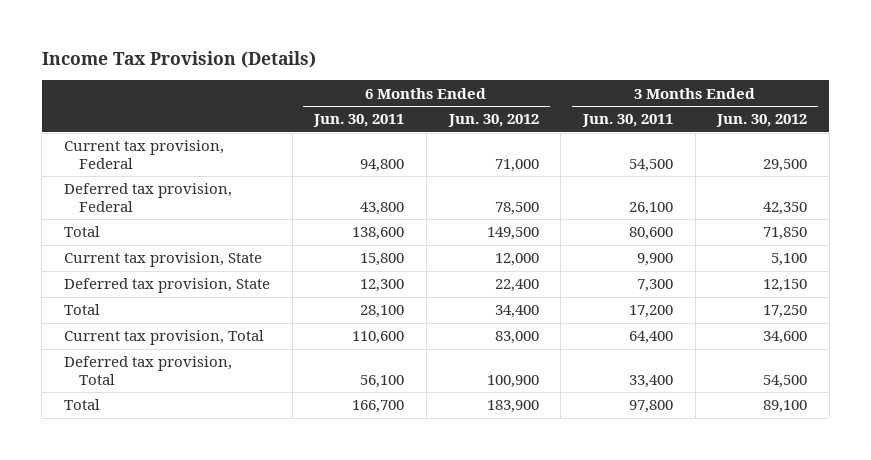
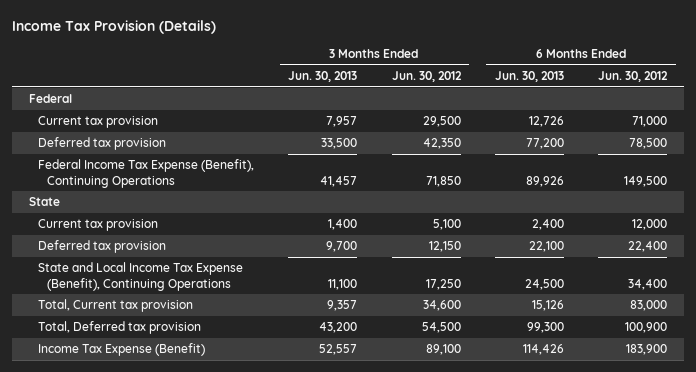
- | 6 Months Ended Jun. 30, 2011 | 6 Months Ended Jun. 30, 2012 | 3 Months Ended Jun. 30, 2011 | 3 Months Ended Jun. 30, 2012
+ | 3 Months Ended Jun. 30, 2013 | 3 Months Ended Jun. 30, 2012 | 6 Months Ended Jun. 30, 2013 | 6 Months Ended Jun. 30, 2012
- Current tax provision, Federal | 94,800 | 71,000 | 54,500 | 29,500
- Deferred tax provision, Federal | 43,800 | 78,500 | 26,100 | 42,350
- Total | 138,600 | 149,500 | 80,600 | 71,850
- Current tax provision, State | 15,800 | 12,000 | 9,900 | 5,100
- Deferred tax provision, State | 12,300 | 22,400 | 7,300 | 12,150
- Total | 28,100 | 34,400 | 17,200 | 17,250
- Current tax provision, Total | 110,600 | 83,000 | 64,400 | 34,600
- Deferred tax provision, Total | 56,100 | 100,900 | 33,400 | 54,500
- Total | 166,700 | 183,900 | 97,800 | 89,100
+ Federal
+ Current tax provision | 7,957 | 29,500 | 12,726 | 71,000
+ Deferred tax provision | 33,500 | 42,350 | 77,200 | 78,500
+ Federal Income Tax Expense (Benefit), Continuing Operations | 41,457 | 71,850 | 89,926 | 149,500
+ State
+ Current tax provision | 1,400 | 5,100 | 2,400 | 12,000
+ Deferred tax provision | 9,700 | 12,150 | 22,100 | 22,400
+ State and Local Income Tax Expense (Benefit), Continuing Operations | 11,100 | 17,250 | 24,500 | 34,400
+ Total, Current tax provision | 9,357 | 34,600 | 15,126 | 83,000
+ Total, Deferred tax provision | 43,200 | 54,500 | 99,300 | 100,900
+ Income Tax Expense (Benefit) | 52,557 | 89,100 | 114,426 | 183,900

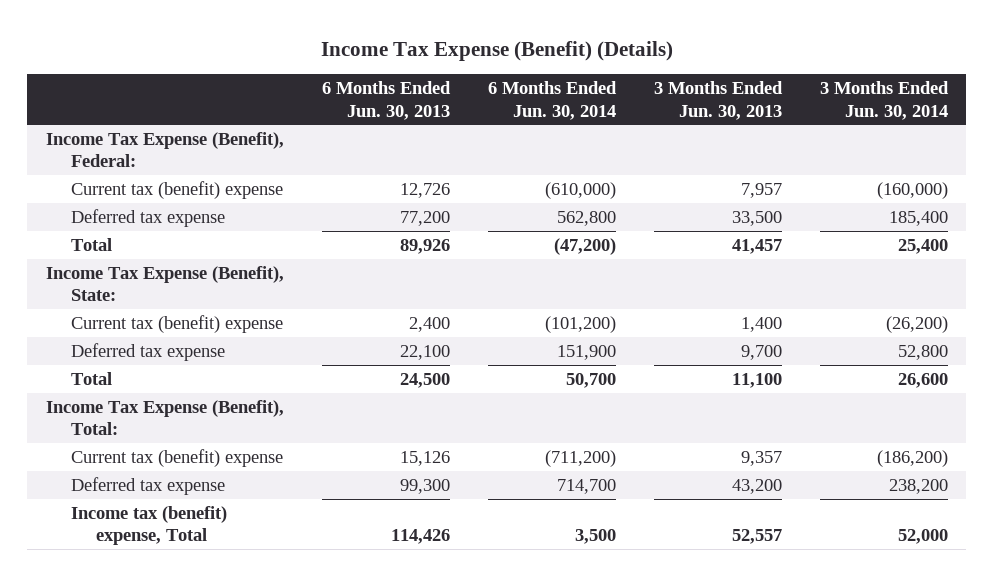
- Income Tax Provision (Details)
+ Income Tax Expense (Benefit) (Details)
- | 3 Months Ended Jun. 30, 2013 | 3 Months Ended Jun. 30, 2012 | 6 Months Ended Jun. 30, 2013 | 6 Months Ended Jun. 30, 2012
+ | 6 Months Ended Jun. 30, 2013 | 6 Months Ended Jun. 30, 2014 | 3 Months Ended Jun. 30, 2013 | 3 Months Ended Jun. 30, 2014
- Federal
- Current tax provision | 7,957 | 29,500 | 12,726 | 71,000
- Deferred tax provision | 33,500 | 42,350 | 77,200 | 78,500
- Federal Income Tax Expense (Benefit), Continuing Operations | 41,457 | 71,850 | 89,926 | 149,500
- State
- Current tax provision | 1,400 | 5,100 | 2,400 | 12,000
- Deferred tax provision | 9,700 | 12,150 | 22,100 | 22,400
- State and Local Income Tax Expense (Benefit), Continuing Operations | 11,100 | 17,250 | 24,500 | 34,400
- Total, Current tax provision | 9,357 | 34,600 | 15,126 | 83,000
- Total, Deferred tax provision | 43,200 | 54,500 | 99,300 | 100,900
- Income Tax Expense (Benefit) | 52,557 | 89,100 | 114,426 | 183,900
+ Income Tax Expense (Benefit), Federal:
+ Current tax (benefit) expense | 12,726 | (610,000) | 7,957 | (160,000)
+ Deferred tax expense | 77,200 | 562,800 | 33,500 | 185,400
+ Total | 89,926 | (47,200) | 41,457 | 25,400
+ Income Tax Expense (Benefit), State:
+ Current tax (benefit) expense | 2,400 | (101,200) | 1,400 | (26,200)
+ Deferred tax expense | 22,100 | 151,900 | 9,700 | 52,800
+ Total | 24,500 | 50,700 | 11,100 | 26,600
+ Income Tax Expense (Benefit), Total:
+ Current tax (benefit) expense | 15,126 | (711,200) | 9,357 | (186,200)
+ Deferred tax expense | 99,300 | 714,700 | 43,200 | 238,200
+ Income tax (benefit) expense, Total | 114,426 | 3,500 | 52,557 | 52,000

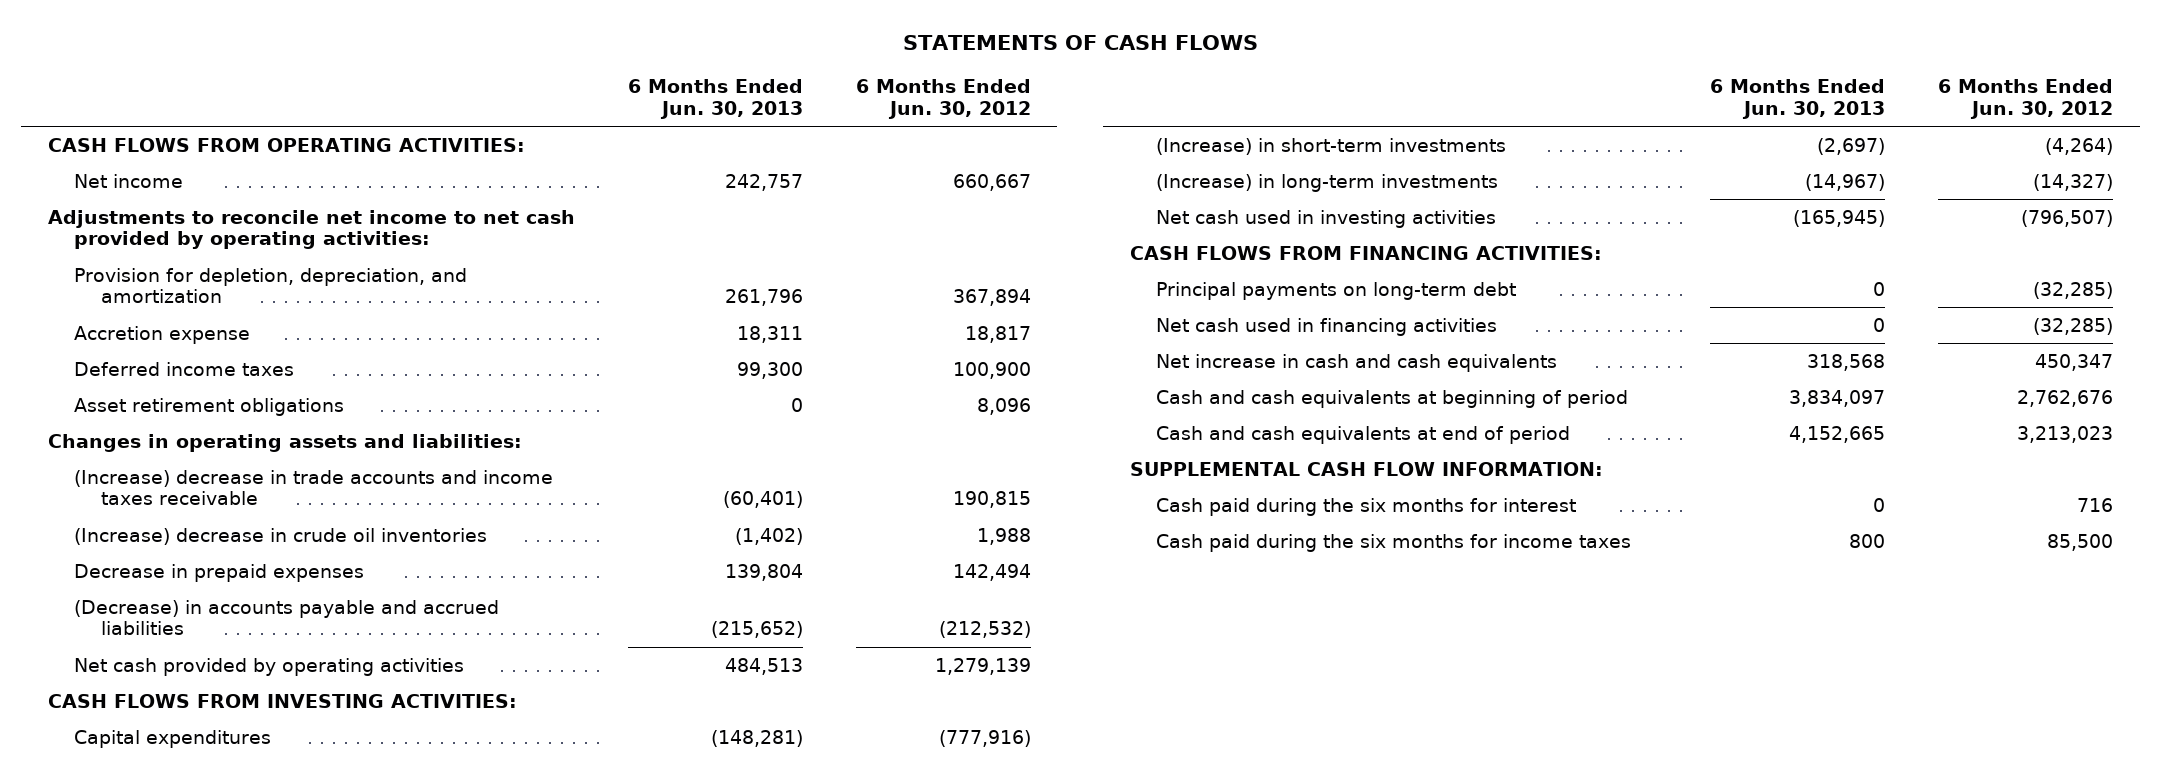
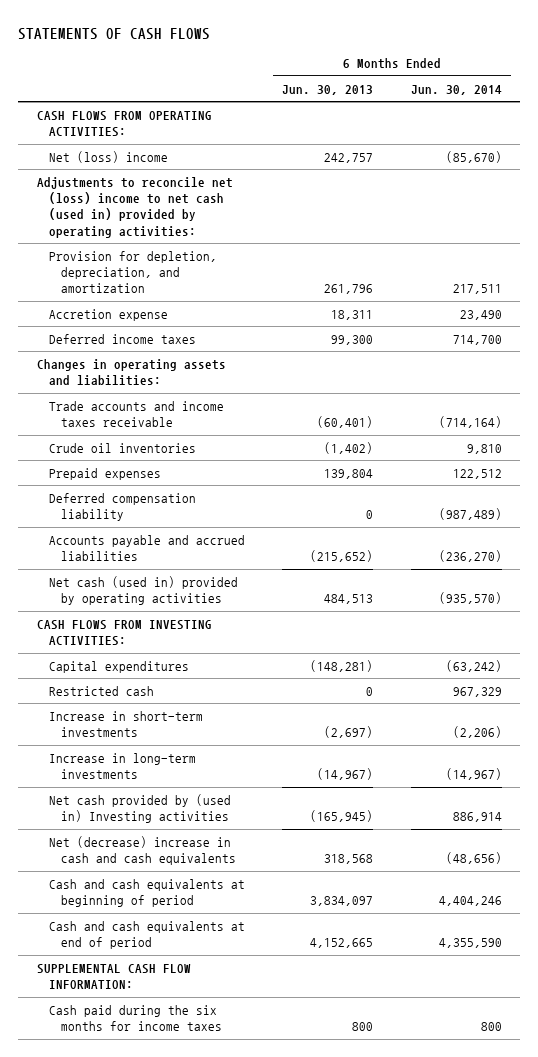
- | 6 Months Ended Jun. 30, 2013 | 6 Months Ended Jun. 30, 2012
+ | 6 Months Ended Jun. 30, 2013 | 6 Months Ended Jun. 30, 2014
- Net income | 242,757 | 660,667
- Adjustments to reconcile net income to net cash provided by operating activities:
+ Net (loss) income | 242,757 | (85,670)
+ Adjustments to reconcile net (loss) income to net cash (used in) provided by operating activities:
- Asset retirement obligations | 0 | 8,096
- (Increase) decrease in trade accounts and income taxes receivable | (60,401) | 190,815
- (Increase) decrease in crude oil inventories | (1,402) | 1,988
- Decrease in prepaid expenses | 139,804 | 142,494
- (Decrease) in accounts payable and accrued liabilities | (215,652) | (212,532)
- Net cash provided by operating activities | 484,513 | 1,279,139
+ Trade accounts and income taxes receivable | (60,401) | (714,164)
+ Crude oil inventories | (1,402) | 9,810
+ Prepaid expenses | 139,804 | 122,512
+ Deferred compensation liability | 0 | (987,489)
+ Accounts payable and accrued liabilities | (215,652) | (236,270)
+ Net cash (used in) provided by operating activities | 484,513 | (935,570)
- (Increase) in short-term investments | (2,697) | (4,264)
- (Increase) in long-term investments | (14,967) | (14,327)
- Net cash used in investing activities | (165,945) | (796,507)
- CASH FLOWS FROM FINANCING ACTIVITIES:
- Principal payments on long-term debt | 0 | (32,285)
- Net cash used in financing activities | 0 | (32,285)
- Net increase in cash and cash equivalents | 318,568 | 450,347
+ Restricted cash | 0 | 967,329
+ Increase in short-term investments | (2,697) | (2,206)
+ Increase in long-term investments | (14,967) | (14,967)
+ Net cash provided by (used in) Investing activities | (165,945) | 886,914
+ Net (decrease) increase in cash and cash equivalents | 318,568 | (48,656)
- Cash paid during the six months for interest | 0 | 716

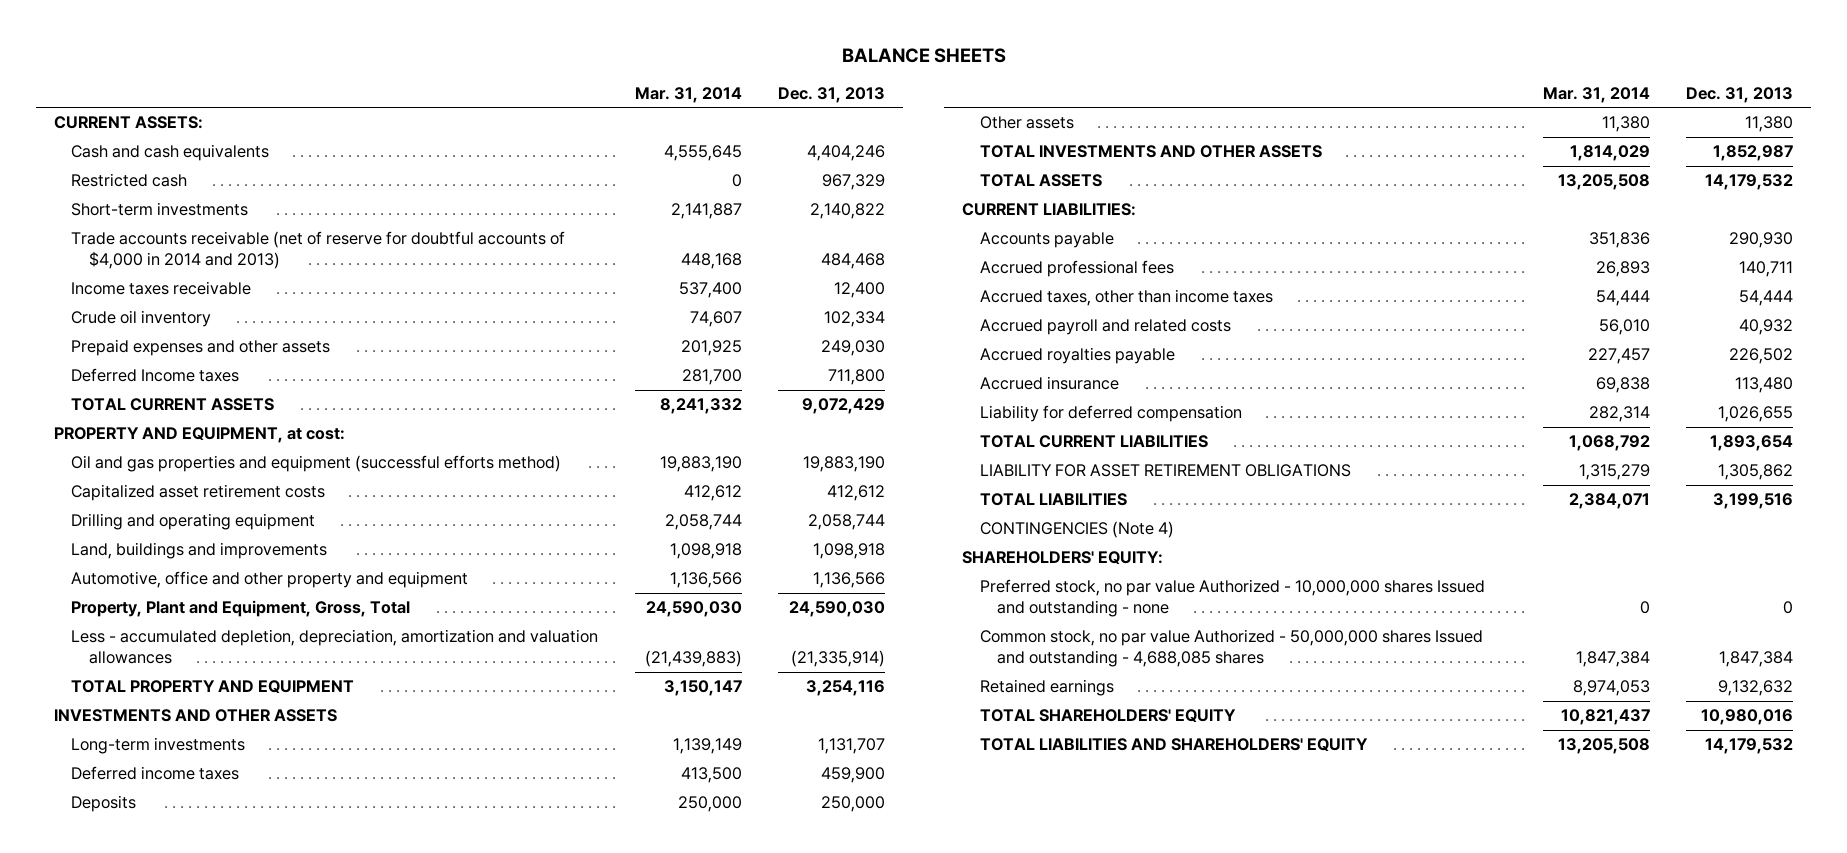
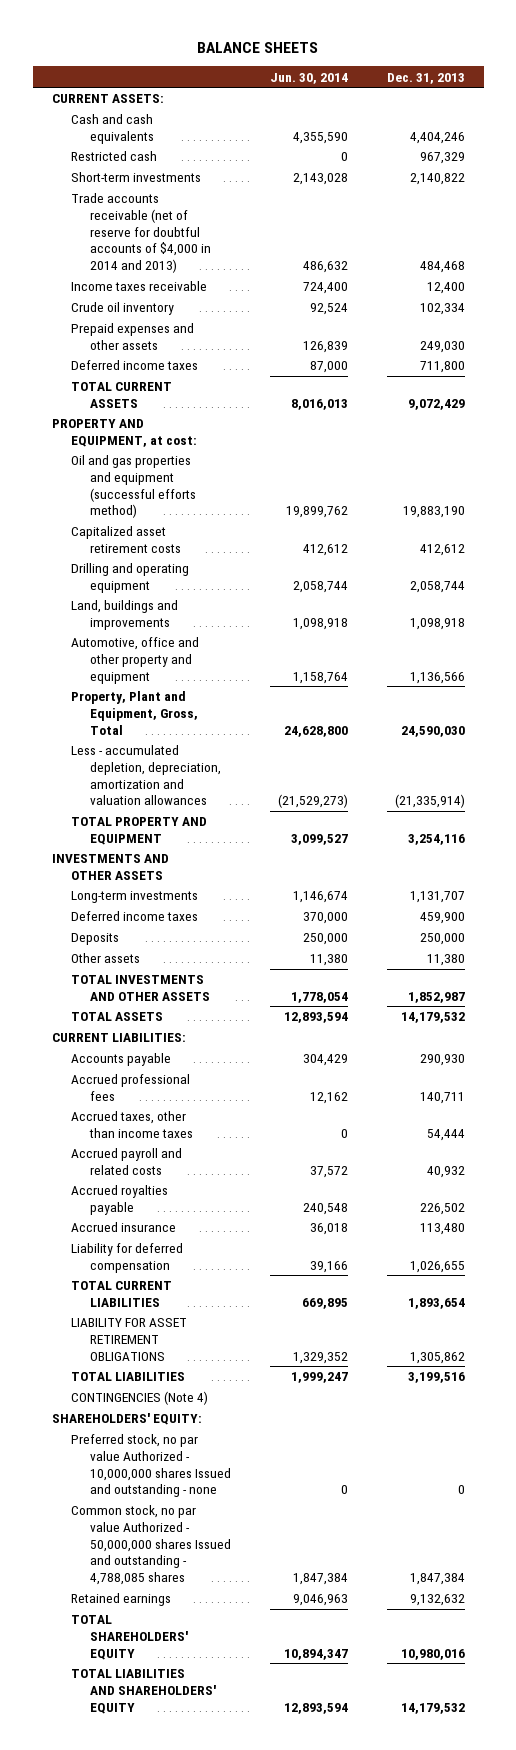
- | Mar. 31, 2014 | Dec. 31, 2013
+ | Jun. 30, 2014 | Dec. 31, 2013
- Deferred Income taxes | 281,700 | 711,800
+ Deferred income taxes | 87,000 | 711,800
- Common stock, no par value Authorized - 50,000,000 shares Issued and outstanding - 4,688,085 shares | 1,847,384 | 1,847,384
+ Common stock, no par value Authorized - 50,000,000 shares Issued and outstanding - 4,788,085 shares | 1,847,384 | 1,847,384

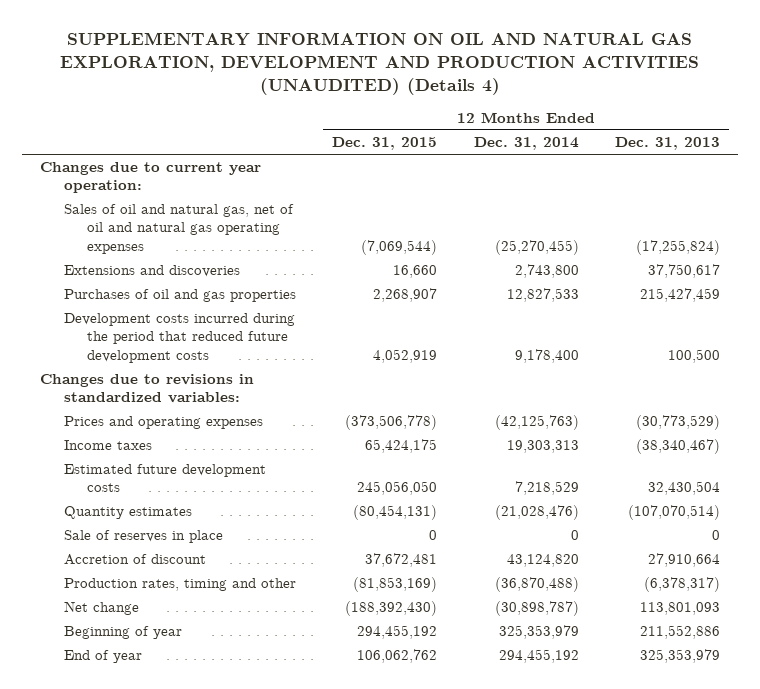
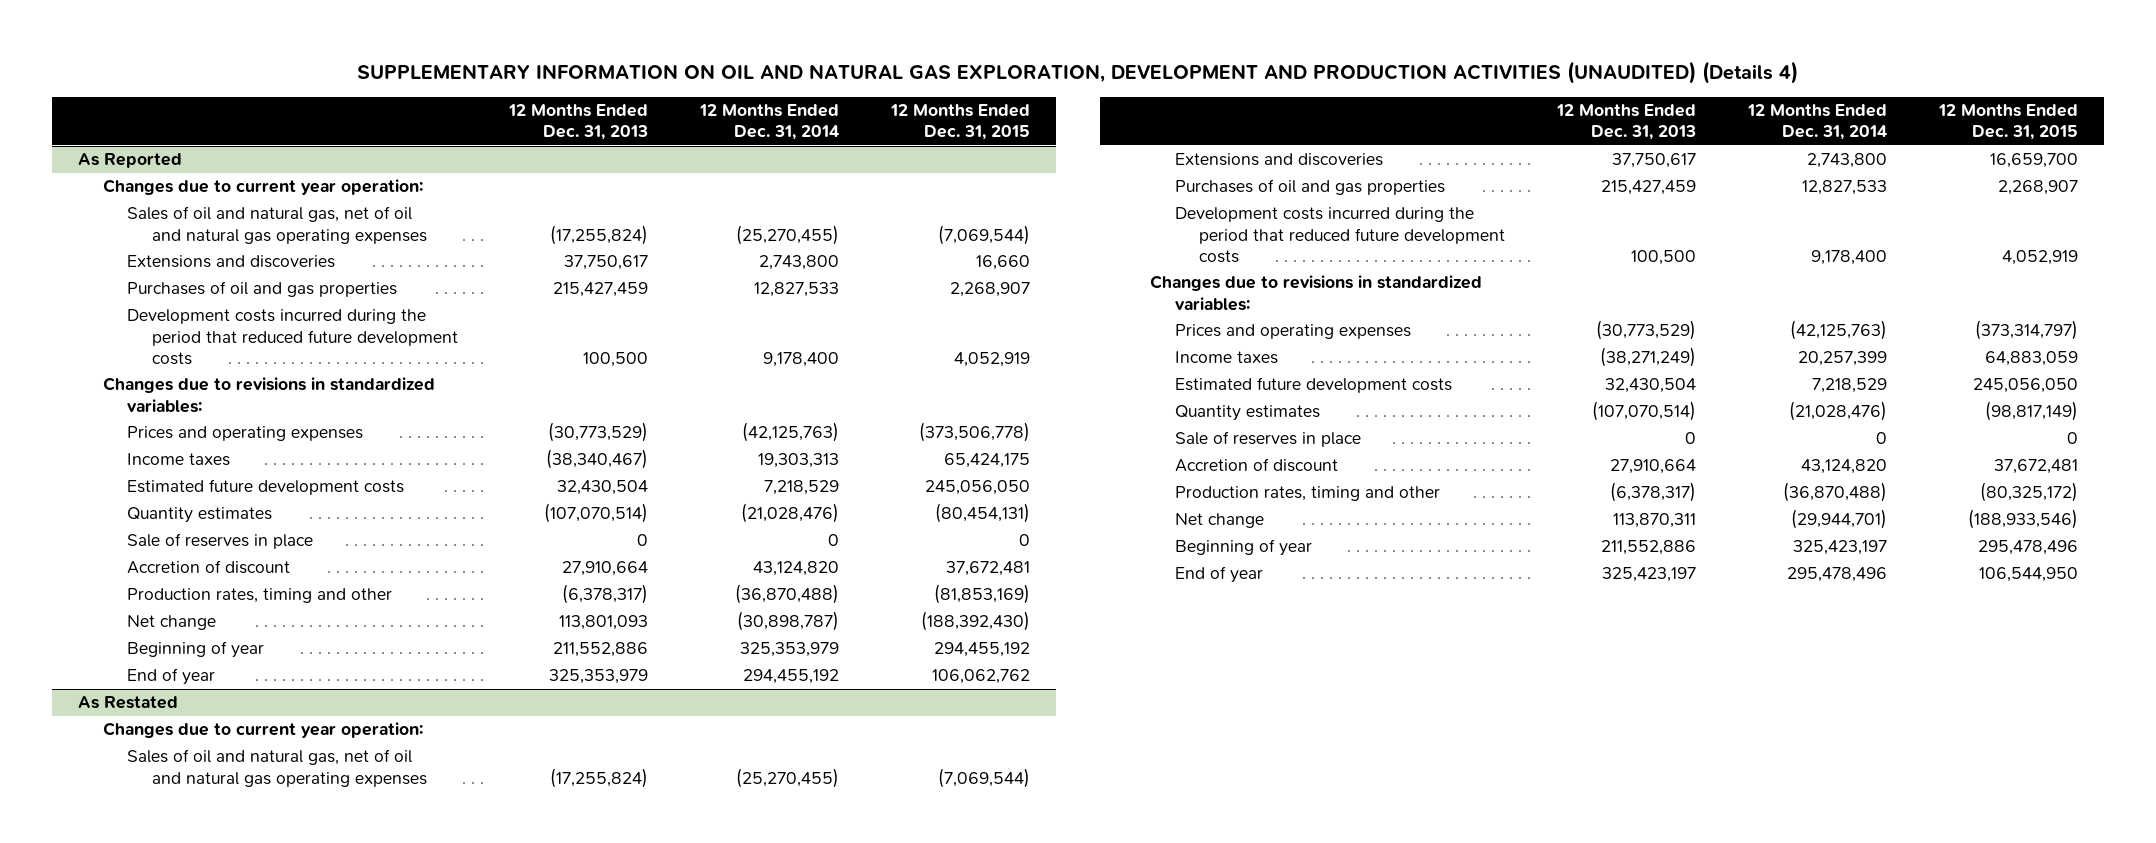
- | 12 Months Ended Dec. 31, 2015 | 12 Months Ended Dec. 31, 2014 | 12 Months Ended Dec. 31, 2013
+ | 12 Months Ended Dec. 31, 2013 | 12 Months Ended Dec. 31, 2014 | 12 Months Ended Dec. 31, 2015
+ As Reported
+ As Restated
+ Changes due to current year operation:
+ Sales of oil and natural gas, net of oil and natural gas operating expenses | (17,255,824) | (25,270,455) | (7,069,544)
+ Extensions and discoveries | 37,750,617 | 2,743,800 | 16,659,700
+ Purchases of oil and gas properties | 215,427,459 | 12,827,533 | 2,268,907
+ Development costs incurred during the period that reduced future development costs | 100,500 | 9,178,400 | 4,052,919
+ Changes due to revisions in standardized variables:
+ Prices and operating expenses | (30,773,529) | (42,125,763) | (373,314,797)
+ Income taxes | (38,271,249) | 20,257,399 | 64,883,059
+ Estimated future development costs | 32,430,504 | 7,218,529 | 245,056,050
+ Quantity estimates | (107,070,514) | (21,028,476) | (98,817,149)
+ Sale of reserves in place | 0 | 0 | 0
+ Accretion of discount | 27,910,664 | 43,124,820 | 37,672,481
+ Production rates, timing and other | (6,378,317) | (36,870,488) | (80,325,172)
+ Net change | 113,870,311 | (29,944,701) | (188,933,546)
+ Beginning of year | 211,552,886 | 325,423,197 | 295,478,496
+ End of year | 325,423,197 | 295,478,496 | 106,544,950

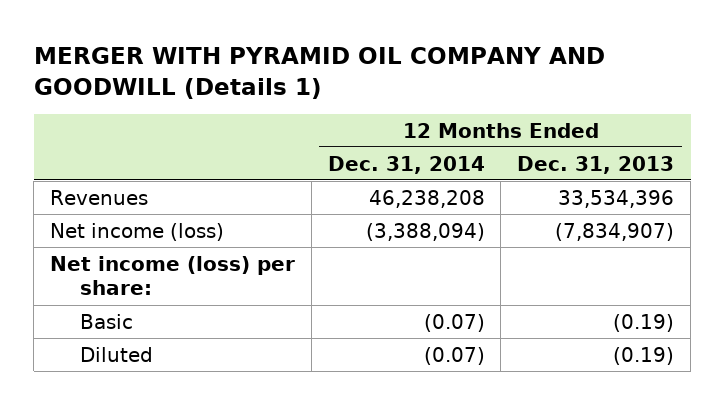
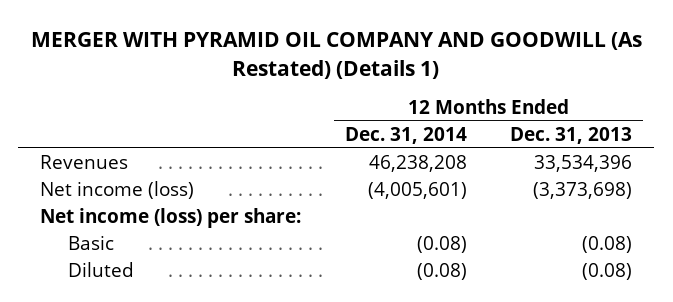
- MERGER WITH PYRAMID OIL COMPANY AND GOODWILL (Details 1)
+ MERGER WITH PYRAMID OIL COMPANY AND GOODWILL (As Restated) (Details 1)
- Net income (loss) | (3,388,094) | (7,834,907)
+ Net income (loss) | (4,005,601) | (3,373,698)
- Basic | (0.07) | (0.19)
- Diluted | (0.07) | (0.19)
+ Basic | (0.08) | (0.08)
+ Diluted | (0.08) | (0.08)

